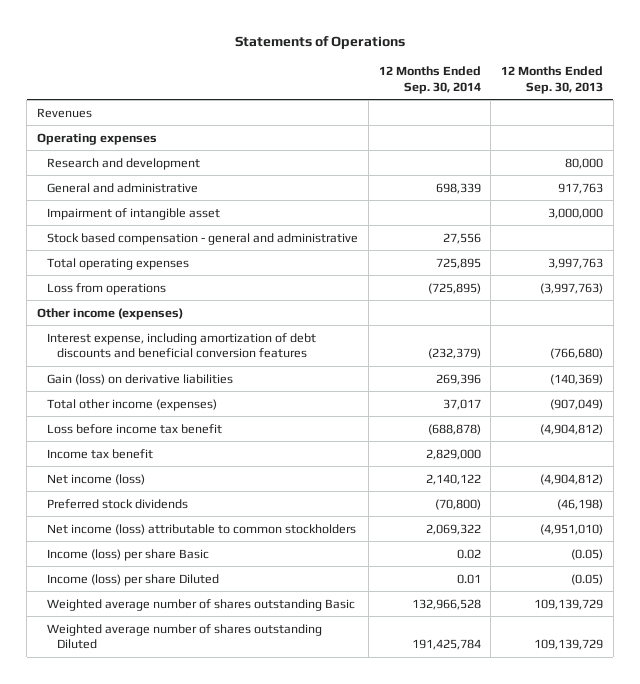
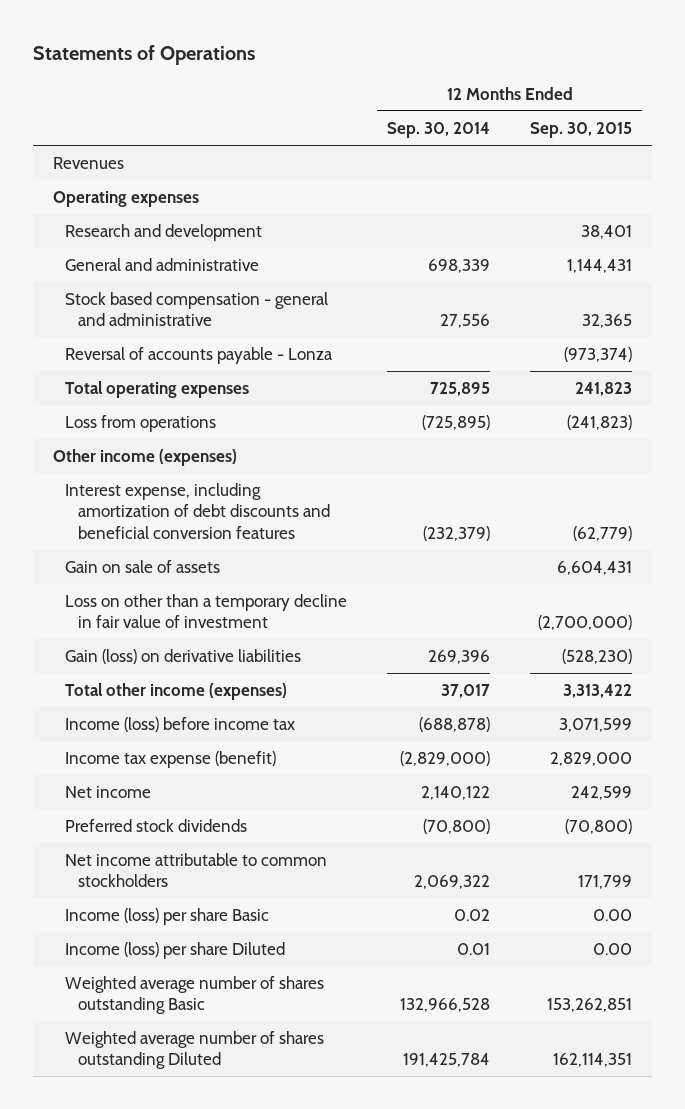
- | 12 Months Ended Sep. 30, 2014 | 12 Months Ended Sep. 30, 2013
+ | 12 Months Ended Sep. 30, 2014 | 12 Months Ended Sep. 30, 2015
- Impairment of intangible asset | | 3,000,000
+ Reversal of accounts payable - Lonza | | (973,374)
+ Gain on sale of assets | | 6,604,431
+ Loss on other than a temporary decline in fair value of investment | | (2,700,000)
- Loss before income tax benefit | (688,878) | (4,904,812)
- Income tax benefit | 2,829,000 |
- Net income (loss) | 2,140,122 | (4,904,812)
+ Income (loss) before income tax | (688,878) | 3,071,599
+ Income tax expense (benefit) | (2,829,000) | 2,829,000
+ Net income | 2,140,122 | 242,599
- Net income (loss) attributable to common stockholders | 2,069,322 | (4,951,010)
+ Net income attributable to common stockholders | 2,069,322 | 171,799

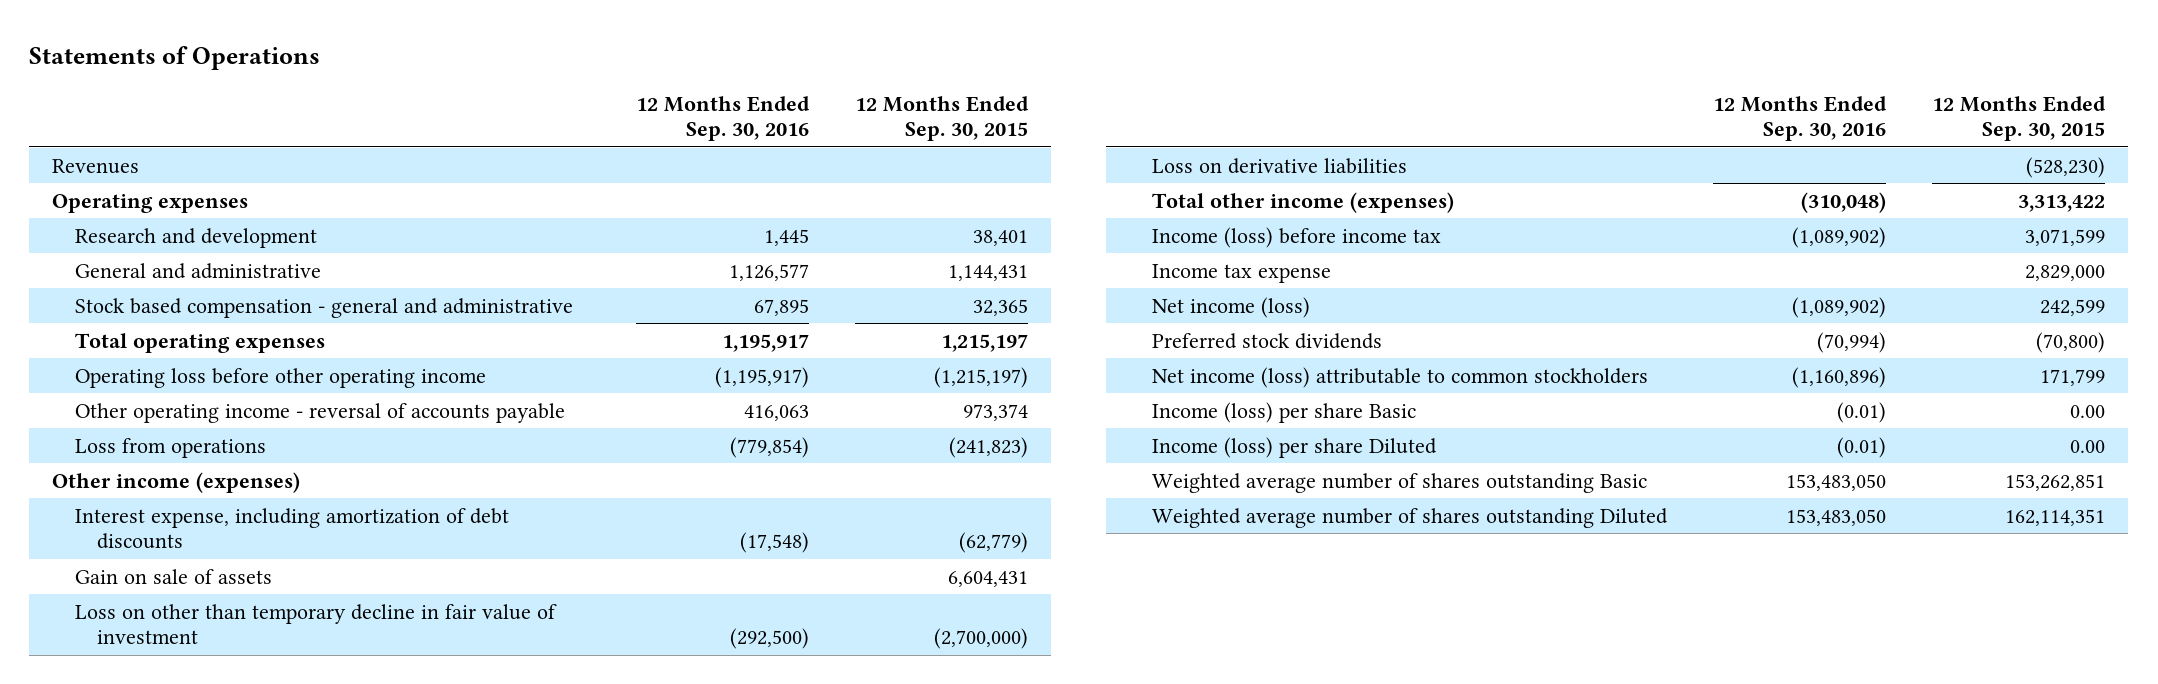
- | 12 Months Ended Sep. 30, 2014 | 12 Months Ended Sep. 30, 2015
+ | 12 Months Ended Sep. 30, 2016 | 12 Months Ended Sep. 30, 2015
- Reversal of accounts payable - Lonza | | (973,374)
- Total operating expenses | 725,895 | 241,823
+ Total operating expenses | 1,195,917 | 1,215,197
+ Operating loss before other operating income | (1,195,917) | (1,215,197)
+ Other operating income - reversal of accounts payable | 416,063 | 973,374
- Interest expense, including amortization of debt discounts and beneficial conversion features | (232,379) | (62,779)
+ Interest expense, including amortization of debt discounts | (17,548) | (62,779)
- Loss on other than a temporary decline in fair value of investment | | (2,700,000)
- Gain (loss) on derivative liabilities | 269,396 | (528,230)
+ Loss on other than temporary decline in fair value of investment | (292,500) | (2,700,000)
+ Loss on derivative liabilities | | (528,230)
- Income tax expense (benefit) | (2,829,000) | 2,829,000
- Net income | 2,140,122 | 242,599
+ Income tax expense | | 2,829,000
+ Net income (loss) | (1,089,902) | 242,599
- Net income attributable to common stockholders | 2,069,322 | 171,799
+ Net income (loss) attributable to common stockholders | (1,160,896) | 171,799

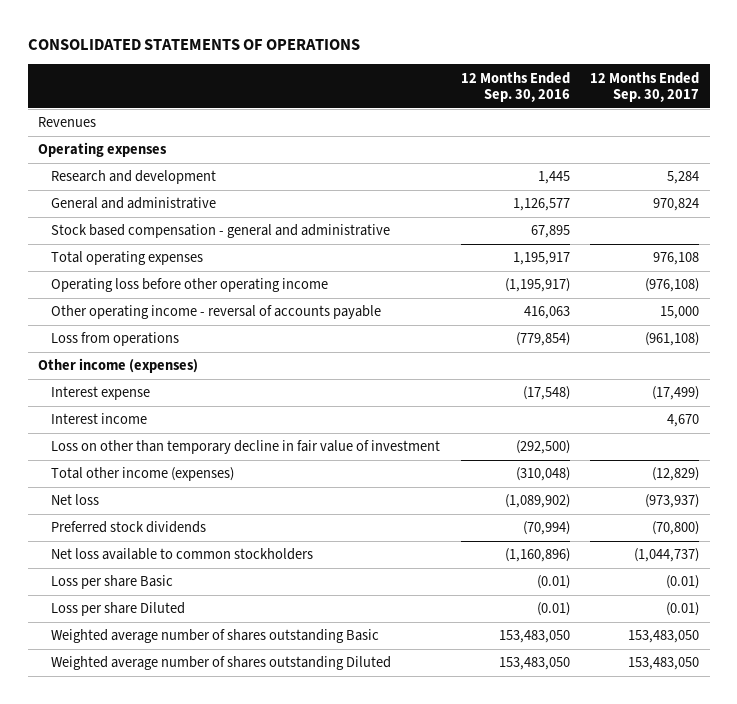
- Statements of Operations
+ CONSOLIDATED STATEMENTS OF OPERATIONS
- | 12 Months Ended Sep. 30, 2016 | 12 Months Ended Sep. 30, 2015
+ | 12 Months Ended Sep. 30, 2016 | 12 Months Ended Sep. 30, 2017
- Interest expense, including amortization of debt discounts | (17,548) | (62,779)
- Gain on sale of assets | | 6,604,431
+ Interest expense | (17,548) | (17,499)
+ Interest income | | 4,670
- Loss on derivative liabilities | | (528,230)
- Income (loss) before income tax | (1,089,902) | 3,071,599
- Income tax expense | | 2,829,000
- Net income (loss) | (1,089,902) | 242,599
+ Net loss | (1,089,902) | (973,937)
- Net income (loss) attributable to common stockholders | (1,160,896) | 171,799
- Income (loss) per share Basic | (0.01) | 0.00
- Income (loss) per share Diluted | (0.01) | 0.00
+ Net loss available to common stockholders | (1,160,896) | (1,044,737)
+ Loss per share Basic | (0.01) | (0.01)
+ Loss per share Diluted | (0.01) | (0.01)

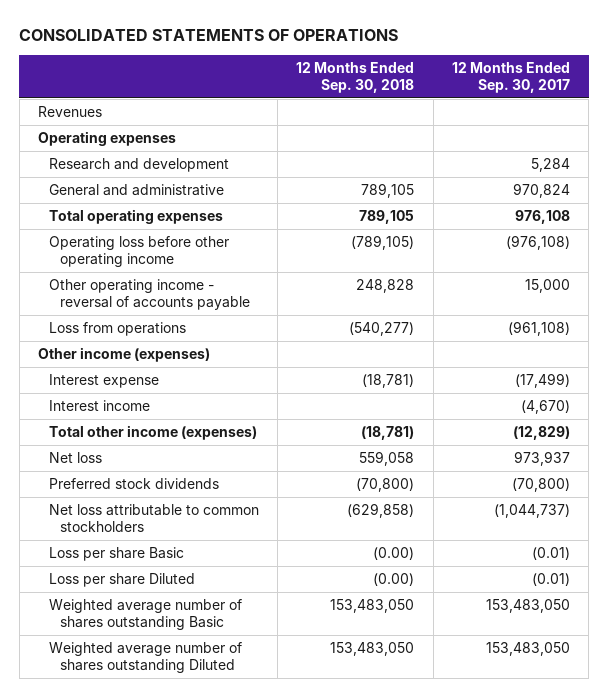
- | 12 Months Ended Sep. 30, 2016 | 12 Months Ended Sep. 30, 2017
+ | 12 Months Ended Sep. 30, 2018 | 12 Months Ended Sep. 30, 2017
- Stock based compensation - general and administrative | 67,895 |
- Interest income | | 4,670
- Loss on other than temporary decline in fair value of investment | (292,500) |
+ Interest income | | (4,670)
- Net loss | (1,089,902) | (973,937)
+ Net loss | 559,058 | 973,937
- Net loss available to common stockholders | (1,160,896) | (1,044,737)
+ Net loss attributable to common stockholders | (629,858) | (1,044,737)

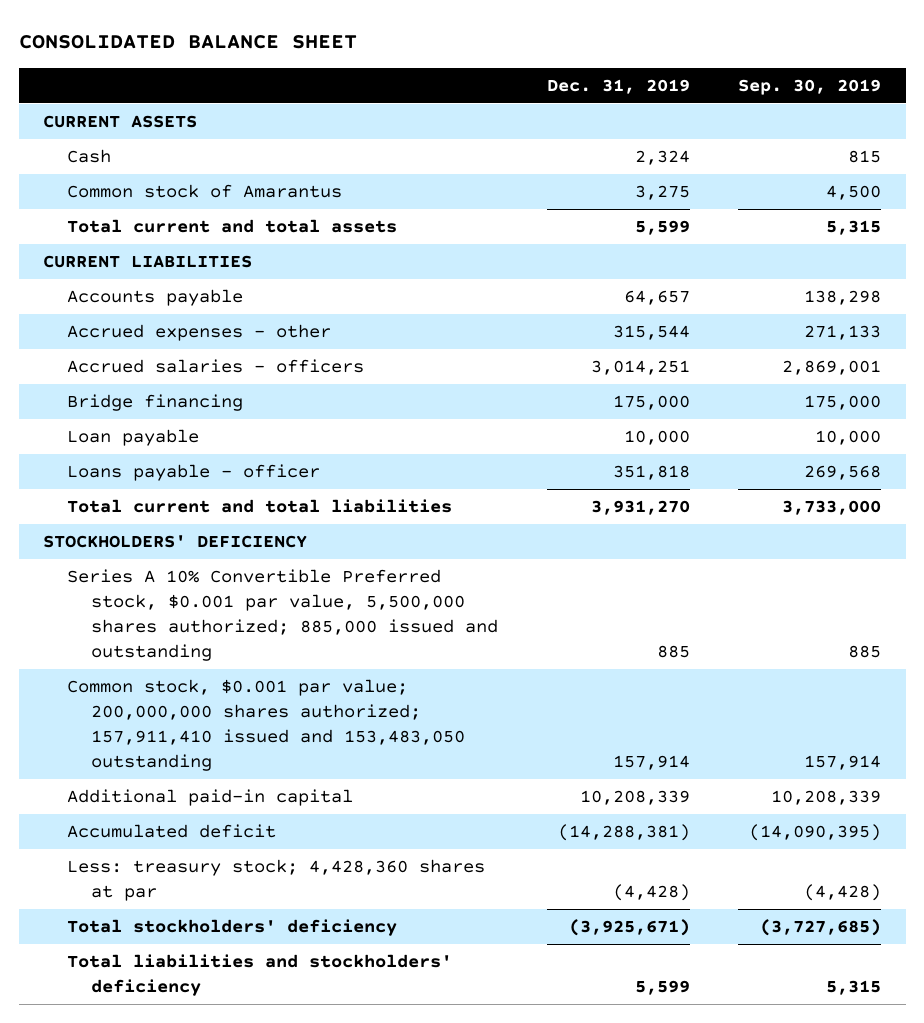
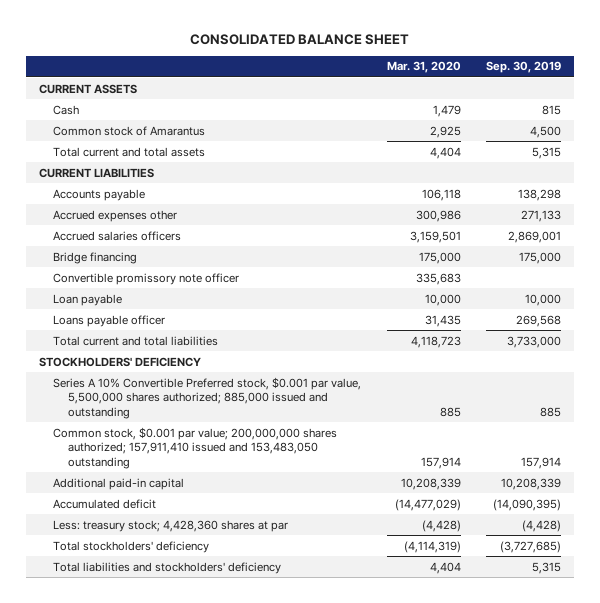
- | Dec. 31, 2019 | Sep. 30, 2019
+ | Mar. 31, 2020 | Sep. 30, 2019
- Accrued expenses - other | 315,544 | 271,133
- Accrued salaries - officers | 3,014,251 | 2,869,001
+ Accrued expenses other | 300,986 | 271,133
+ Accrued salaries officers | 3,159,501 | 2,869,001
+ Convertible promissory note officer | 335,683 |
- Loans payable - officer | 351,818 | 269,568
+ Loans payable officer | 31,435 | 269,568

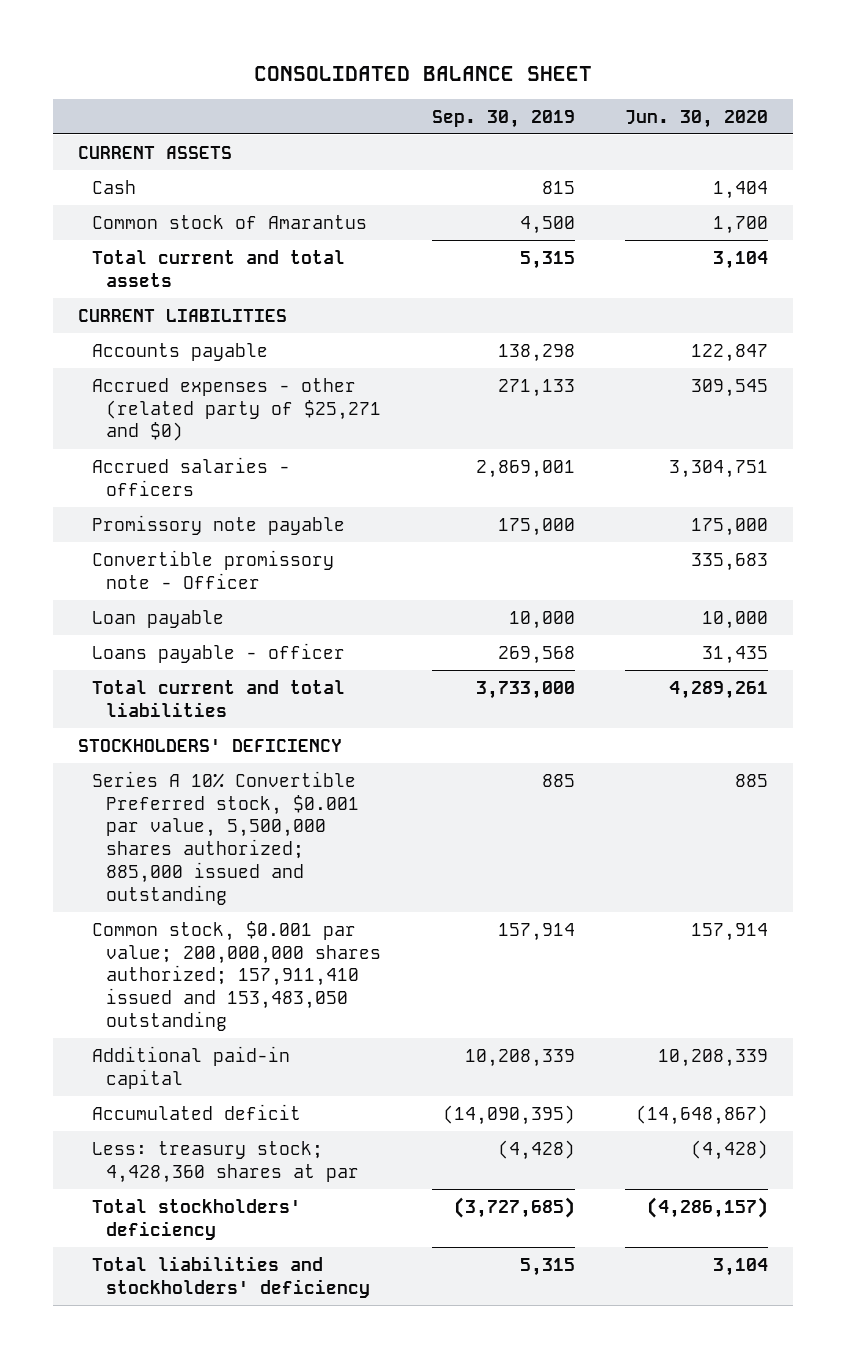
- | Mar. 31, 2020 | Sep. 30, 2019
+ | Sep. 30, 2019 | Jun. 30, 2020
- Accrued expenses other | 300,986 | 271,133
- Accrued salaries officers | 3,159,501 | 2,869,001
- Bridge financing | 175,000 | 175,000
- Convertible promissory note officer | 335,683 |
+ Accrued expenses - other (related party of $25,271 and $0) | 271,133 | 309,545
+ Accrued salaries - officers | 2,869,001 | 3,304,751
+ Promissory note payable | 175,000 | 175,000
+ Convertible promissory note - Officer | | 335,683
- Loans payable officer | 31,435 | 269,568
+ Loans payable - officer | 269,568 | 31,435

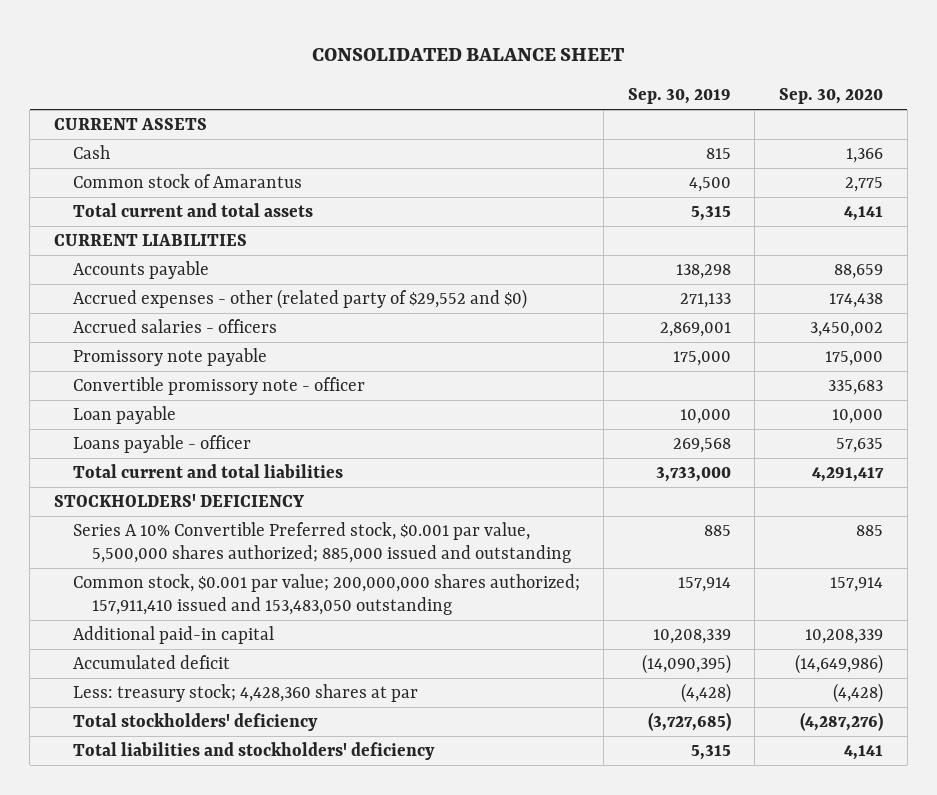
- | Sep. 30, 2019 | Jun. 30, 2020
+ | Sep. 30, 2019 | Sep. 30, 2020
- Accrued expenses - other (related party of $25,271 and $0) | 271,133 | 309,545
+ Accrued expenses - other (related party of $29,552 and $0) | 271,133 | 174,438
- Convertible promissory note - Officer | | 335,683
+ Convertible promissory note - officer | | 335,683

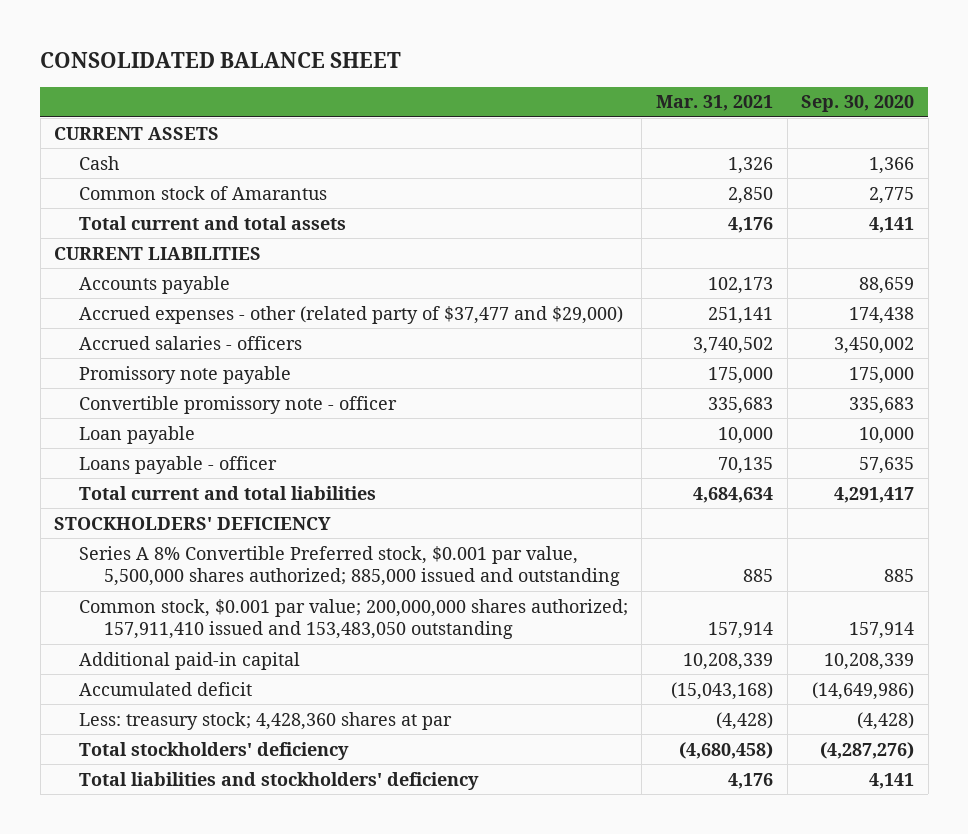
- | Sep. 30, 2019 | Sep. 30, 2020
+ | Mar. 31, 2021 | Sep. 30, 2020
- Accrued expenses - other (related party of $29,552 and $0) | 271,133 | 174,438
+ Accrued expenses - other (related party of $37,477 and $29,000) | 251,141 | 174,438
- Series A 10% Convertible Preferred stock, $0.001 par value, 5,500,000 shares authorized; 885,000 issued and outstanding | 885 | 885
+ Series A 8% Convertible Preferred stock, $0.001 par value, 5,500,000 shares authorized; 885,000 issued and outstanding | 885 | 885

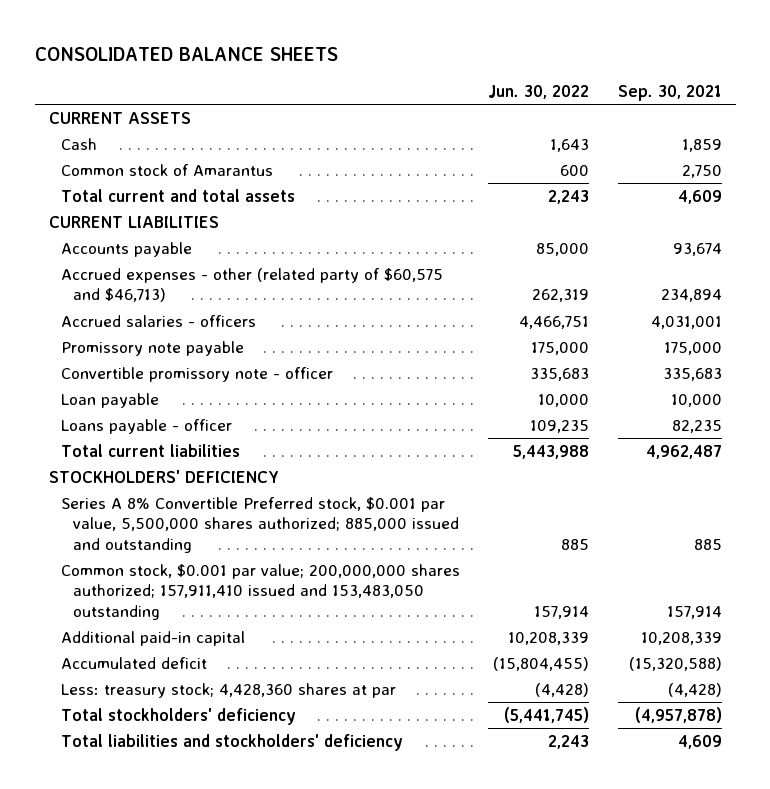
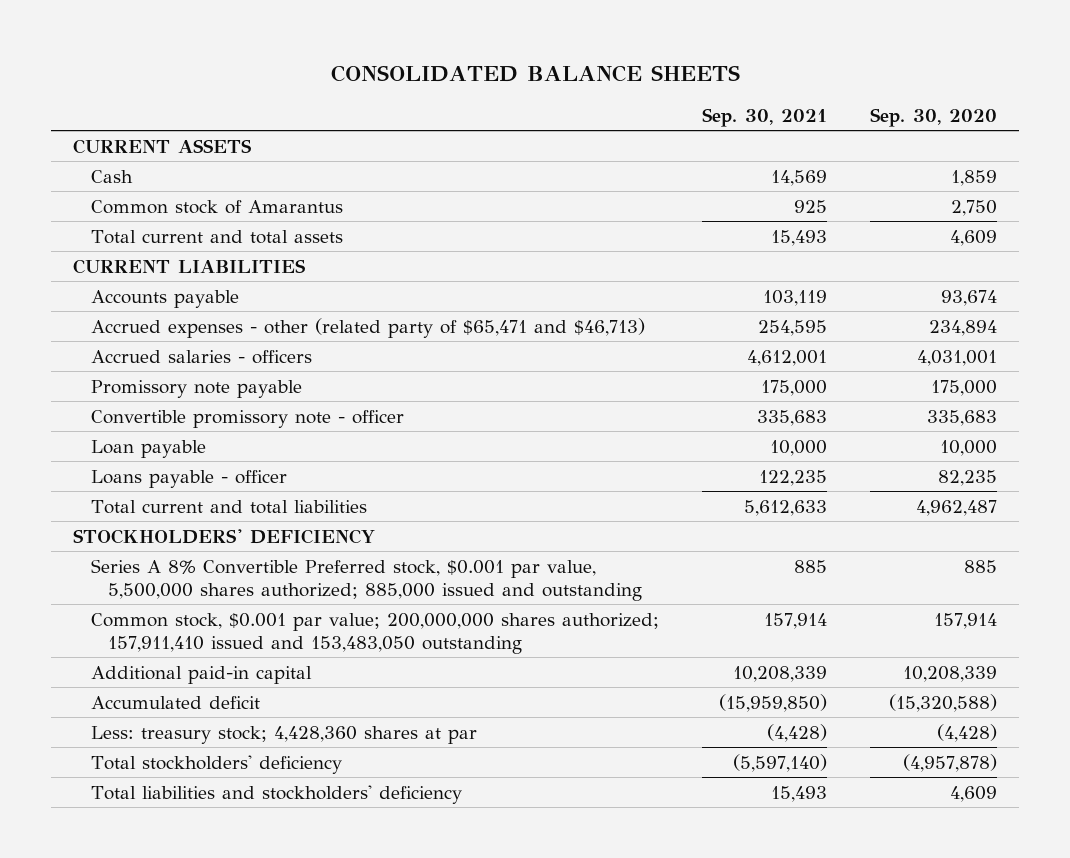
- | Jun. 30, 2022 | Sep. 30, 2021
+ | Sep. 30, 2021 | Sep. 30, 2020
- Cash | 1,643 | 1,859
- Common stock of Amarantus | 600 | 2,750
- Total current and total assets | 2,243 | 4,609
+ Cash | 14,569 | 1,859
+ Common stock of Amarantus | 925 | 2,750
+ Total current and total assets | 15,493 | 4,609
- Accounts payable | 85,000 | 93,674
- Accrued expenses - other (related party of $60,575 and $46,713) | 262,319 | 234,894
- Accrued salaries - officers | 4,466,751 | 4,031,001
+ Accounts payable | 103,119 | 93,674
+ Accrued expenses - other (related party of $65,471 and $46,713) | 254,595 | 234,894
+ Accrued salaries - officers | 4,612,001 | 4,031,001
- Loans payable - officer | 109,235 | 82,235
- Total current liabilities | 5,443,988 | 4,962,487
+ Loans payable - officer | 122,235 | 82,235
+ Total current and total liabilities | 5,612,633 | 4,962,487
- Accumulated deficit | (15,804,455) | (15,320,588)
+ Accumulated deficit | (15,959,850) | (15,320,588)
- Total stockholders' deficiency | (5,441,745) | (4,957,878)
- Total liabilities and stockholders' deficiency | 2,243 | 4,609
+ Total stockholders' deficiency | (5,597,140) | (4,957,878)
+ Total liabilities and stockholders' deficiency | 15,493 | 4,609

